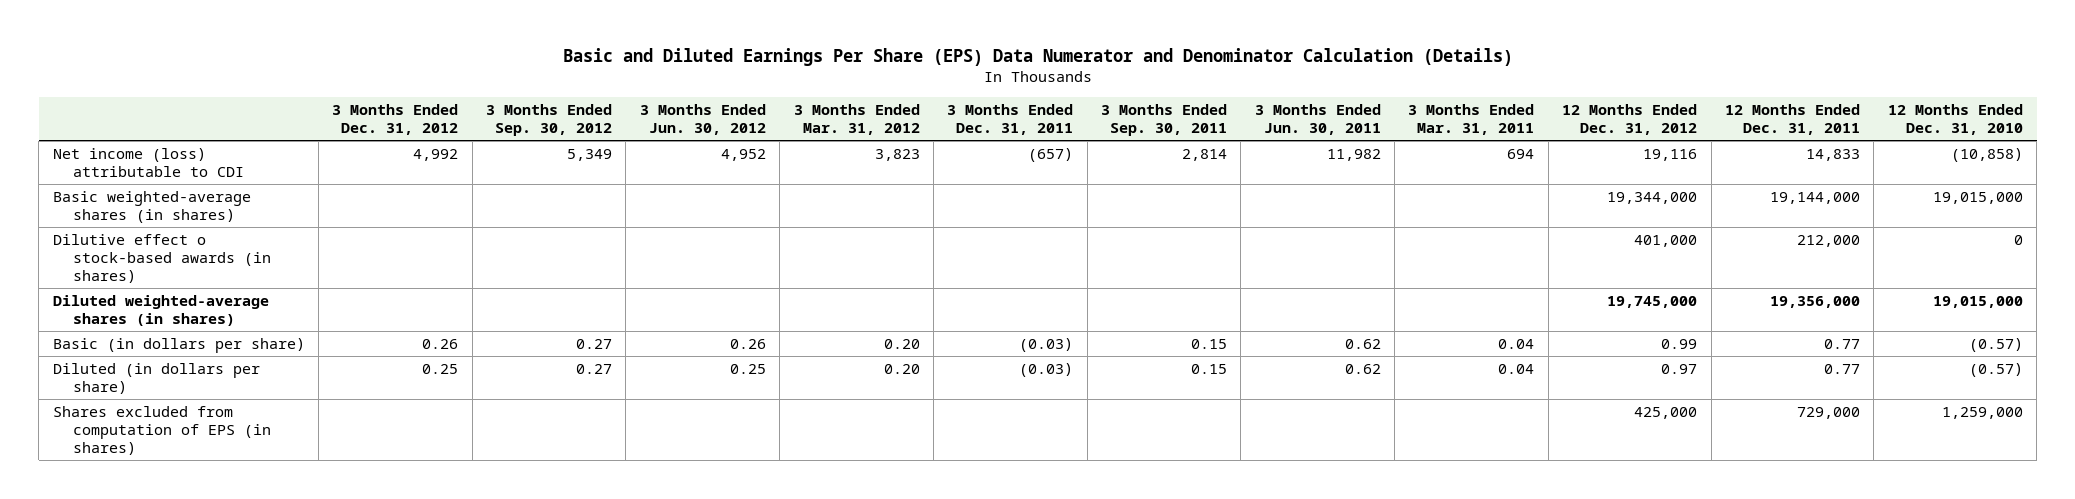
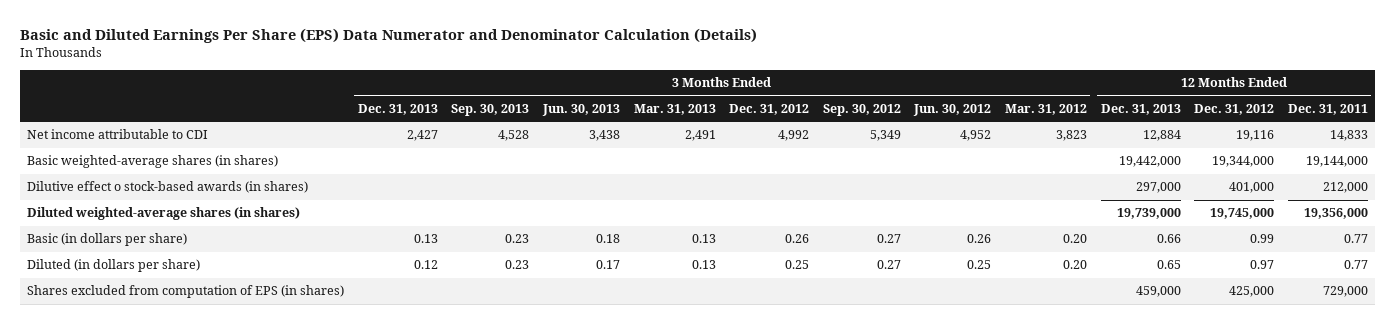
- | 3 Months Ended Dec. 31, 2012 | 3 Months Ended Sep. 30, 2012 | 3 Months Ended Jun. 30, 2012 | 3 Months Ended Mar. 31, 2012 | 3 Months Ended Dec. 31, 2011 | 3 Months Ended Sep. 30, 2011 | 3 Months Ended Jun. 30, 2011 | 3 Months Ended Mar. 31, 2011 | 12 Months Ended Dec. 31, 2012 | 12 Months Ended Dec. 31, 2011 | 12 Months Ended Dec. 31, 2010
+ | 3 Months Ended Dec. 31, 2013 | 3 Months Ended Sep. 30, 2013 | 3 Months Ended Jun. 30, 2013 | 3 Months Ended Mar. 31, 2013 | 3 Months Ended Dec. 31, 2012 | 3 Months Ended Sep. 30, 2012 | 3 Months Ended Jun. 30, 2012 | 3 Months Ended Mar. 31, 2012 | 12 Months Ended Dec. 31, 2013 | 12 Months Ended Dec. 31, 2012 | 12 Months Ended Dec. 31, 2011
- Net income (loss) attributable to CDI | 4,992 | 5,349 | 4,952 | 3,823 | (657) | 2,814 | 11,982 | 694 | 19,116 | 14,833 | (10,858)
+ Net income attributable to CDI | 2,427 | 4,528 | 3,438 | 2,491 | 4,992 | 5,349 | 4,952 | 3,823 | 12,884 | 19,116 | 14,833

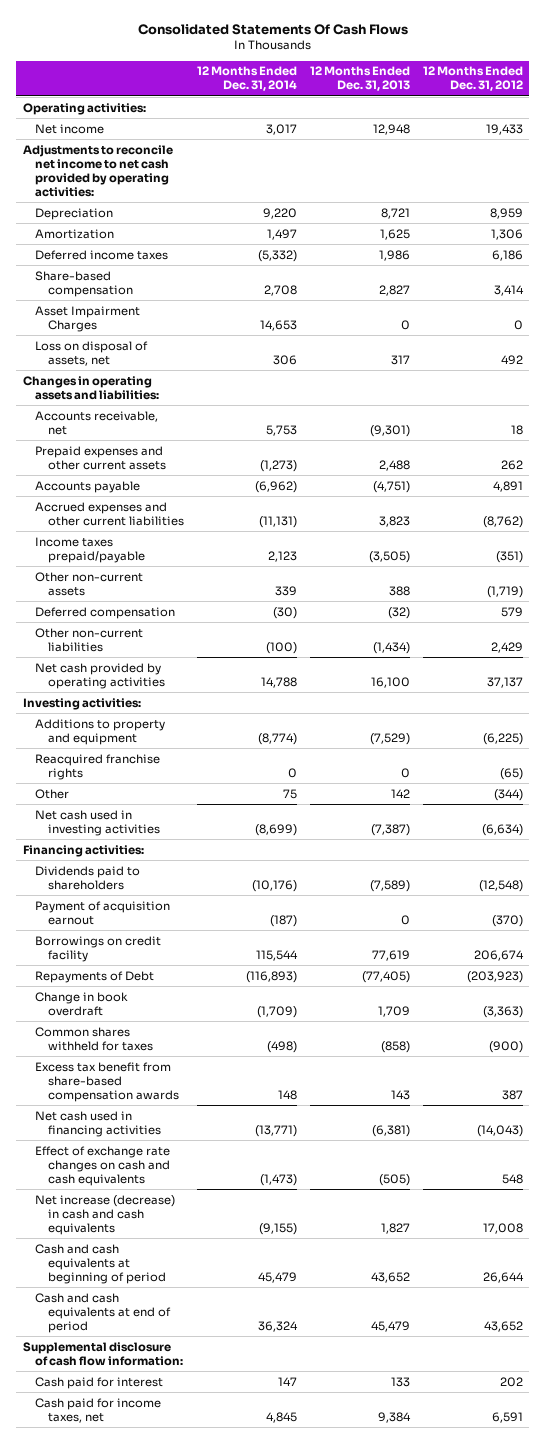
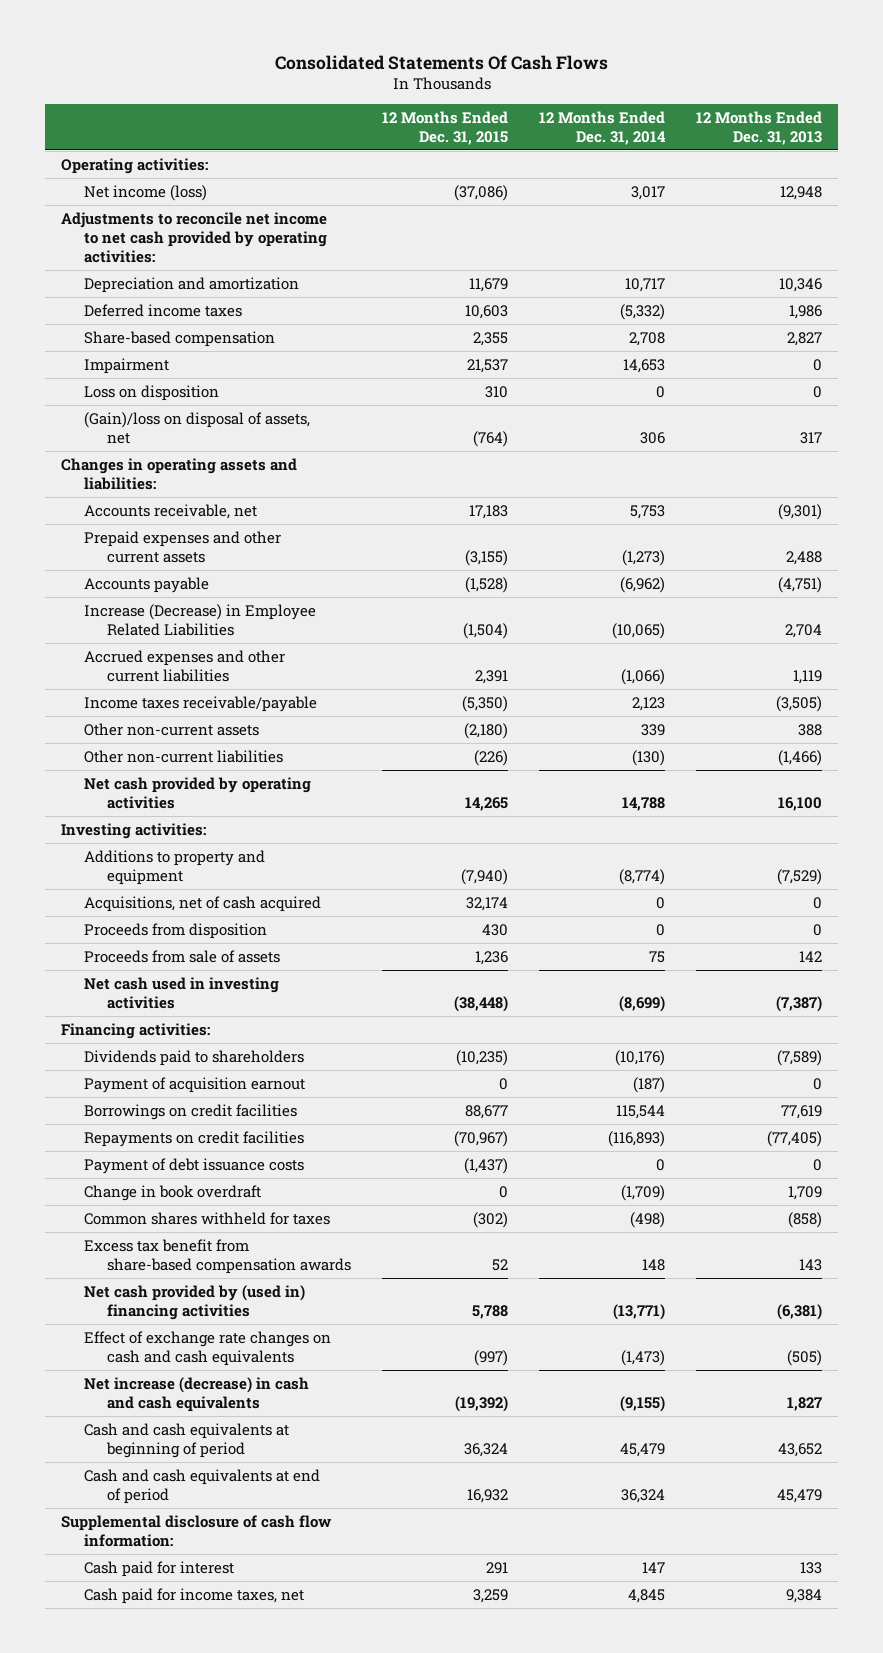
- | 12 Months Ended Dec. 31, 2014 | 12 Months Ended Dec. 31, 2013 | 12 Months Ended Dec. 31, 2012
+ | 12 Months Ended Dec. 31, 2015 | 12 Months Ended Dec. 31, 2014 | 12 Months Ended Dec. 31, 2013
- Net income | 3,017 | 12,948 | 19,433
+ Net income (loss) | (37,086) | 3,017 | 12,948
- Depreciation | 9,220 | 8,721 | 8,959
- Amortization | 1,497 | 1,625 | 1,306
+ Depreciation and amortization | 11,679 | 10,717 | 10,346
- Asset Impairment Charges | 14,653 | 0 | 0
- Loss on disposal of assets, net | 306 | 317 | 492
+ Impairment | 21,537 | 14,653 | 0
+ Loss on disposition | 310 | 0 | 0
+ (Gain)/loss on disposal of assets, net | (764) | 306 | 317
- Accrued expenses and other current liabilities | (11,131) | 3,823 | (8,762)
- Income taxes prepaid/payable | 2,123 | (3,505) | (351)
+ Increase (Decrease) in Employee Related Liabilities | (1,504) | (10,065) | 2,704
+ Accrued expenses and other current liabilities | 2,391 | (1,066) | 1,119
+ Income taxes receivable/payable | (5,350) | 2,123 | (3,505)
- Deferred compensation | (30) | (32) | 579
- Other non-current liabilities | (100) | (1,434) | 2,429
+ Other non-current liabilities | (226) | (130) | (1,466)
- Reacquired franchise rights | 0 | 0 | (65)
- Other | 75 | 142 | (344)
+ Acquisitions, net of cash acquired | 32,174 | 0 | 0
+ Proceeds from disposition | 430 | 0 | 0
+ Proceeds from sale of assets | 1,236 | 75 | 142
- Borrowings on credit facility | 115,544 | 77,619 | 206,674
- Repayments of Debt | (116,893) | (77,405) | (203,923)
+ Borrowings on credit facilities | 88,677 | 115,544 | 77,619
+ Repayments on credit facilities | (70,967) | (116,893) | (77,405)
+ Payment of debt issuance costs | (1,437) | 0 | 0
- Net cash used in financing activities | (13,771) | (6,381) | (14,043)
+ Net cash provided by (used in) financing activities | 5,788 | (13,771) | (6,381)

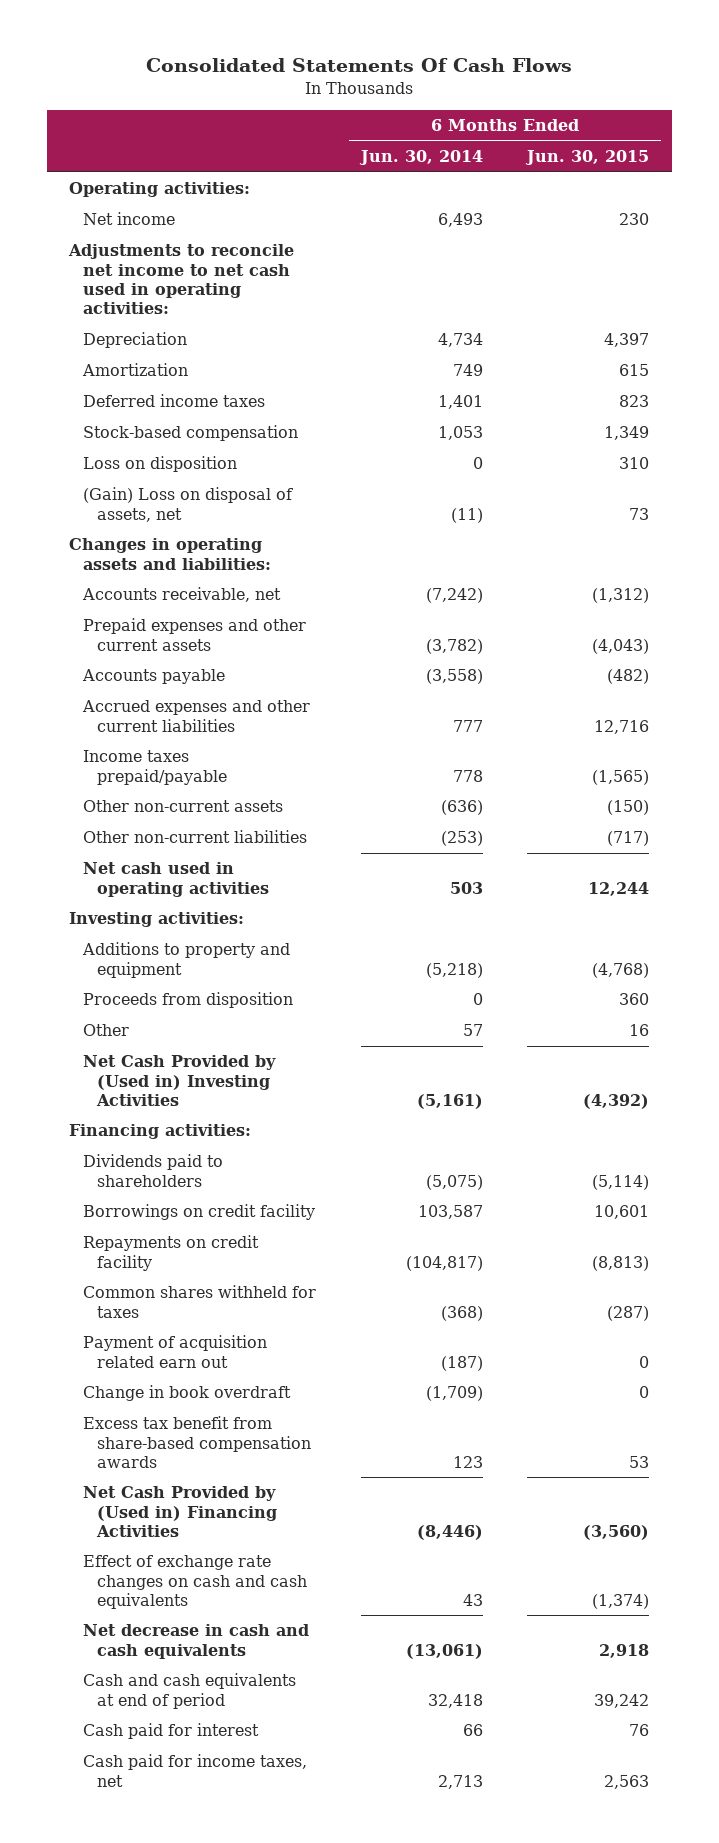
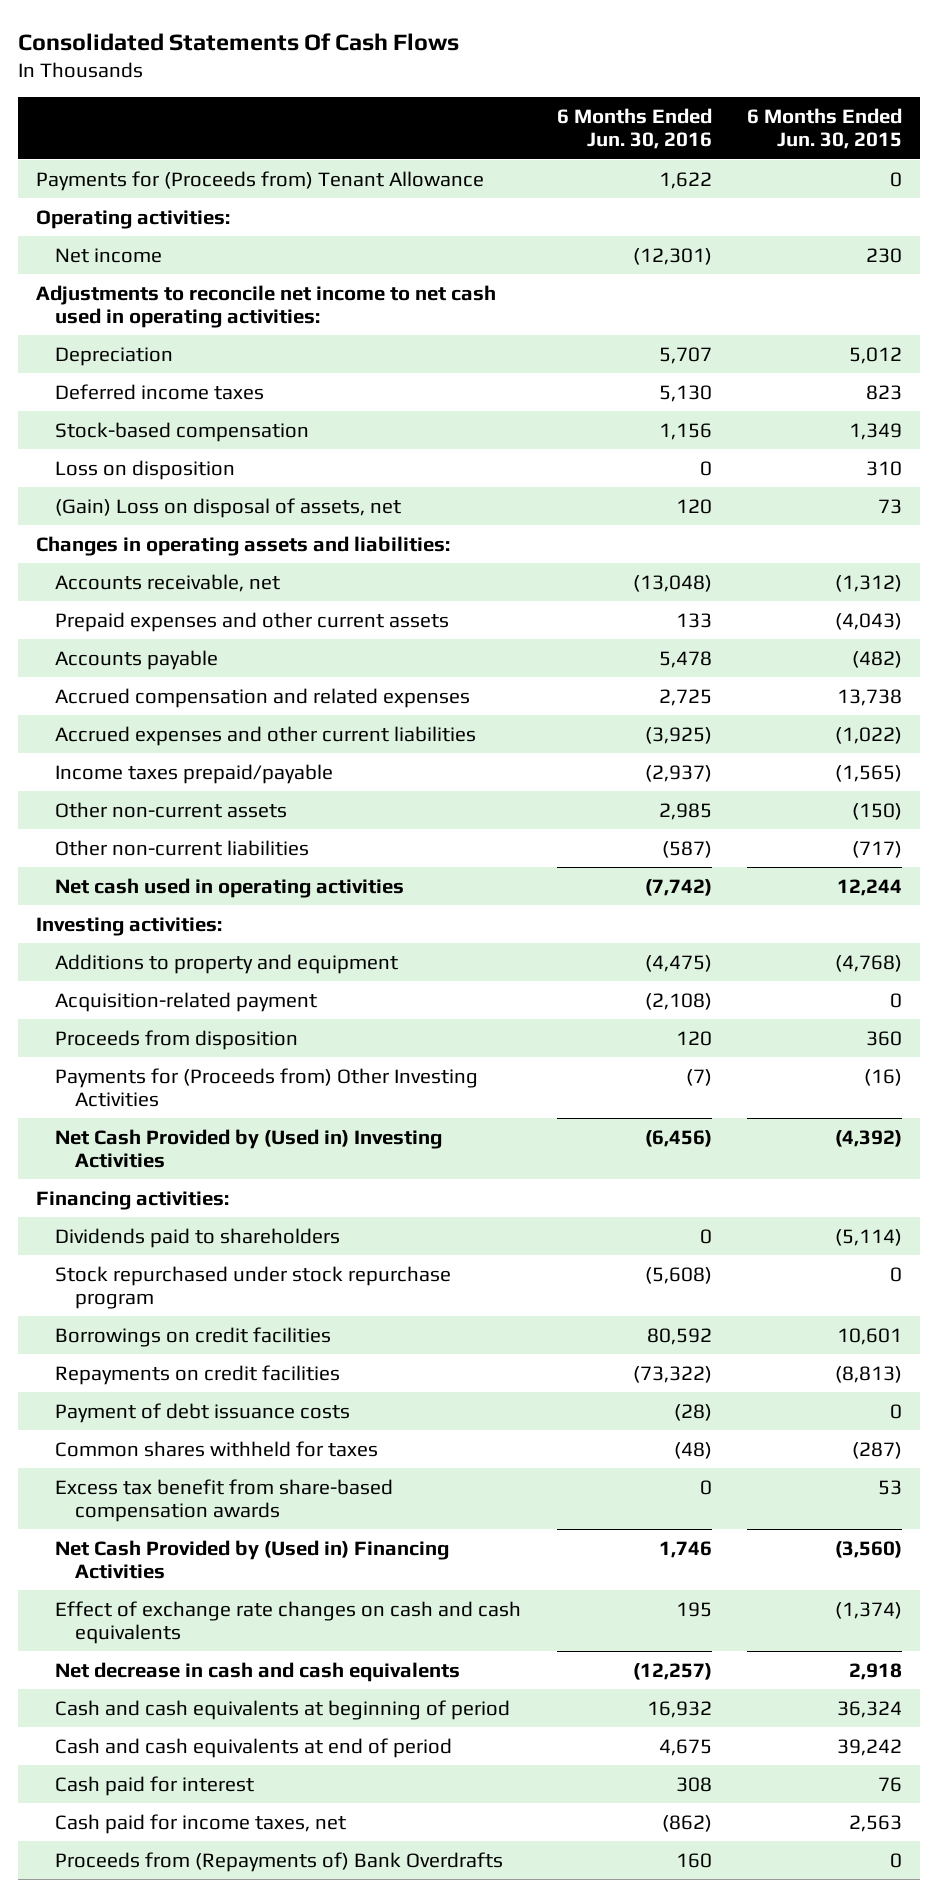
- | 6 Months Ended Jun. 30, 2014 | 6 Months Ended Jun. 30, 2015
+ | 6 Months Ended Jun. 30, 2016 | 6 Months Ended Jun. 30, 2015
+ Payments for (Proceeds from) Tenant Allowance | 1,622 | 0
- Depreciation | 4,734 | 4,397
- Amortization | 749 | 615
+ Depreciation | 5,707 | 5,012
- Accrued expenses and other current liabilities | 777 | 12,716
+ Accrued compensation and related expenses | 2,725 | 13,738
+ Accrued expenses and other current liabilities | (3,925) | (1,022)
+ Acquisition-related payment | (2,108) | 0
- Other | 57 | 16
+ Payments for (Proceeds from) Other Investing Activities | (7) | (16)
- Borrowings on credit facility | 103,587 | 10,601
- Repayments on credit facility | (104,817) | (8,813)
+ Stock repurchased under stock repurchase program | (5,608) | 0
+ Borrowings on credit facilities | 80,592 | 10,601
+ Repayments on credit facilities | (73,322) | (8,813)
+ Payment of debt issuance costs | (28) | 0
- Payment of acquisition related earn out | (187) | 0
- Change in book overdraft | (1,709) | 0
+ Cash and cash equivalents at beginning of period | 16,932 | 36,324
+ Proceeds from (Repayments of) Bank Overdrafts | 160 | 0

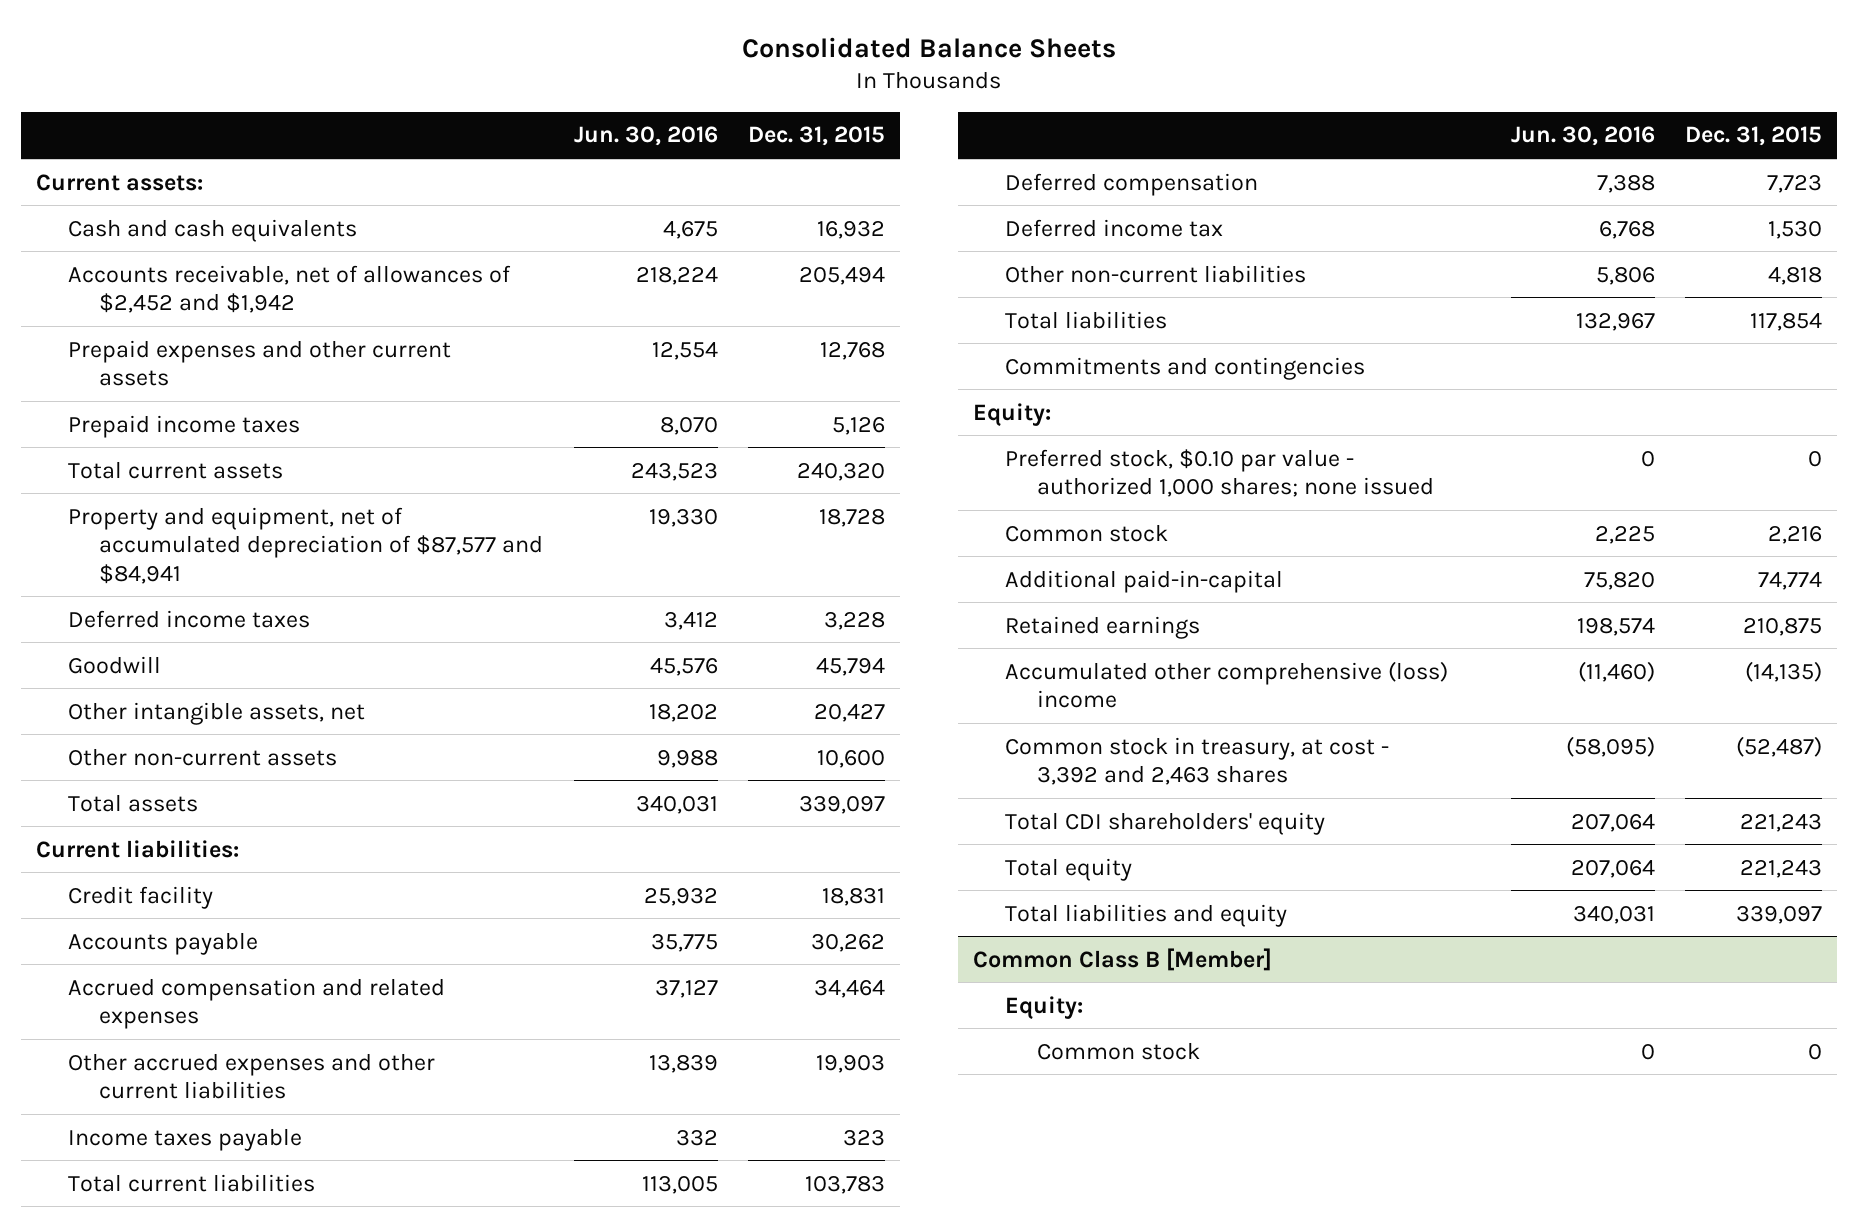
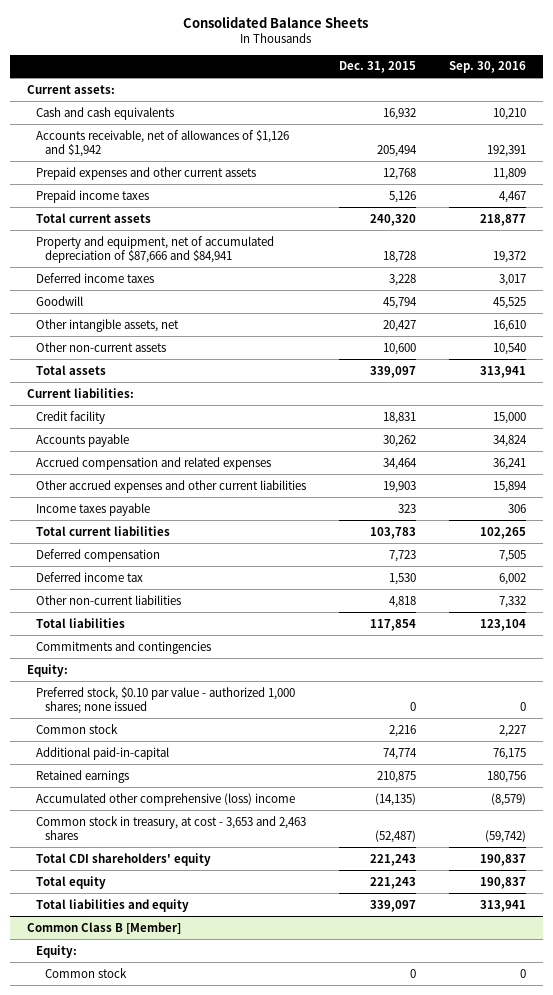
- | Jun. 30, 2016 | Dec. 31, 2015
+ | Dec. 31, 2015 | Sep. 30, 2016
- Accounts receivable, net of allowances of $2,452 and $1,942 | 218,224 | 205,494
+ Accounts receivable, net of allowances of $1,126 and $1,942 | 205,494 | 192,391
- Property and equipment, net of accumulated depreciation of $87,577 and $84,941 | 19,330 | 18,728
+ Property and equipment, net of accumulated depreciation of $87,666 and $84,941 | 18,728 | 19,372
- Common stock in treasury, at cost - 3,392 and 2,463 shares | (58,095) | (52,487)
+ Common stock in treasury, at cost - 3,653 and 2,463 shares | (52,487) | (59,742)

